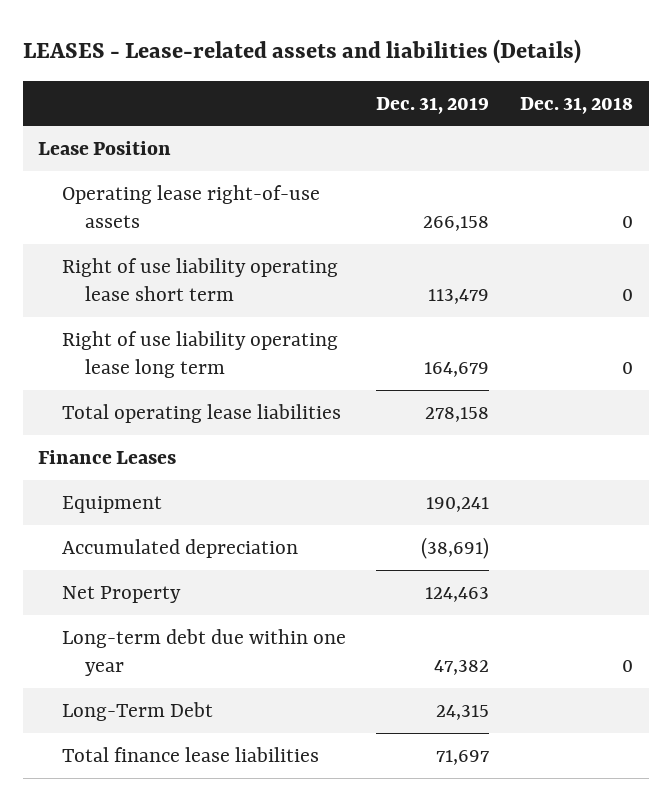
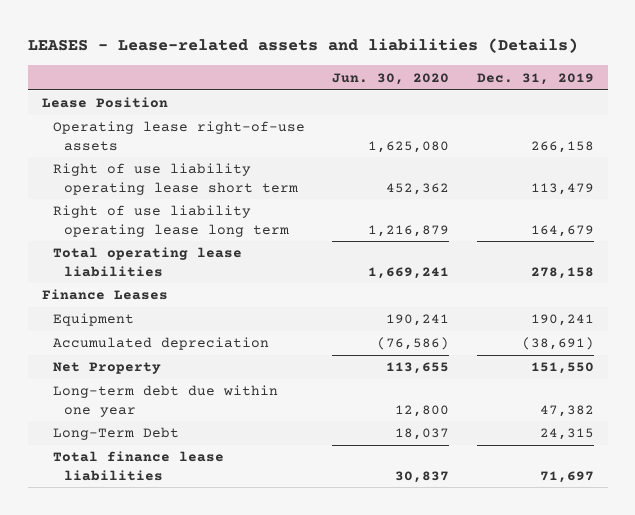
- | Dec. 31, 2019 | Dec. 31, 2018
+ | Jun. 30, 2020 | Dec. 31, 2019
- Net Property | 124,463 |
+ Net Property | 113,655 | 151,550

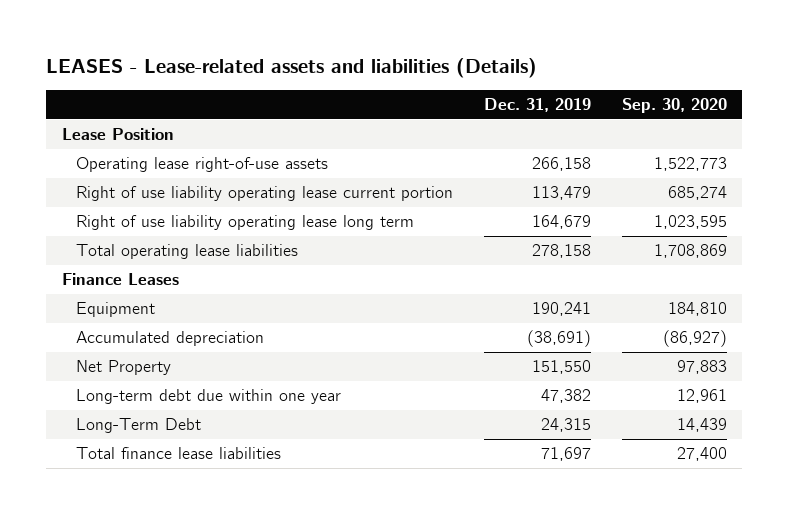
- | Jun. 30, 2020 | Dec. 31, 2019
+ | Dec. 31, 2019 | Sep. 30, 2020
- Right of use liability operating lease short term | 452,362 | 113,479
+ Right of use liability operating lease current portion | 113,479 | 685,274

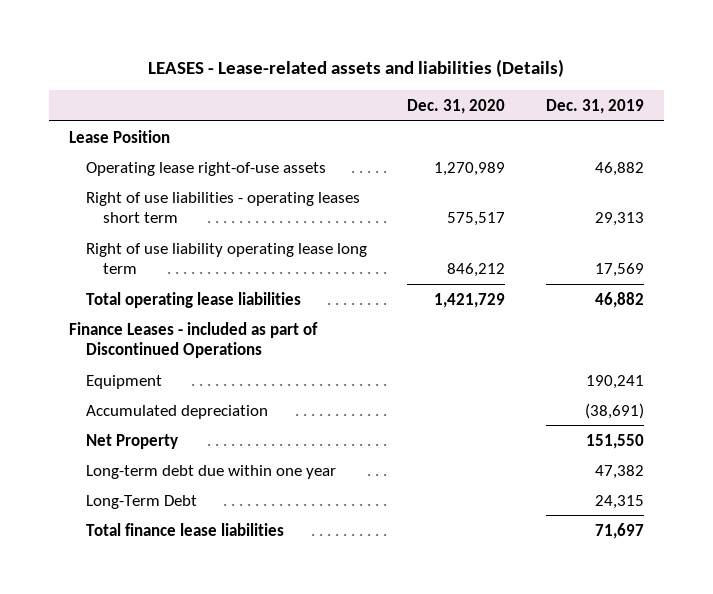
- | Dec. 31, 2019 | Sep. 30, 2020
+ | Dec. 31, 2020 | Dec. 31, 2019
- Operating lease right-of-use assets | 266,158 | 1,522,773
- Right of use liability operating lease current portion | 113,479 | 685,274
- Right of use liability operating lease long term | 164,679 | 1,023,595
- Total operating lease liabilities | 278,158 | 1,708,869
- Finance Leases
+ Operating lease right-of-use assets | 1,270,989 | 46,882
+ Right of use liabilities - operating leases short term | 575,517 | 29,313
+ Right of use liability operating lease long term | 846,212 | 17,569
+ Total operating lease liabilities | 1,421,729 | 46,882
+ Finance Leases - included as part of Discontinued Operations

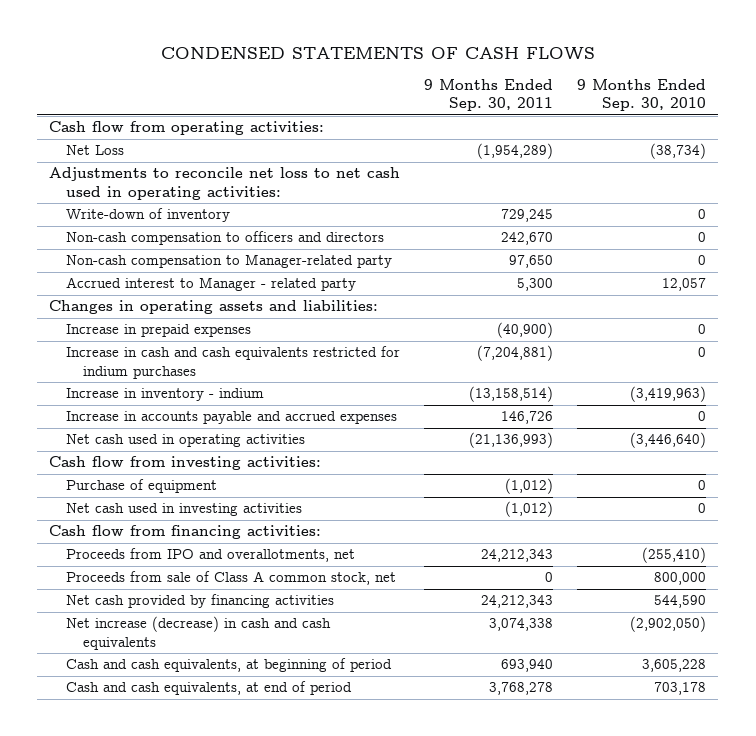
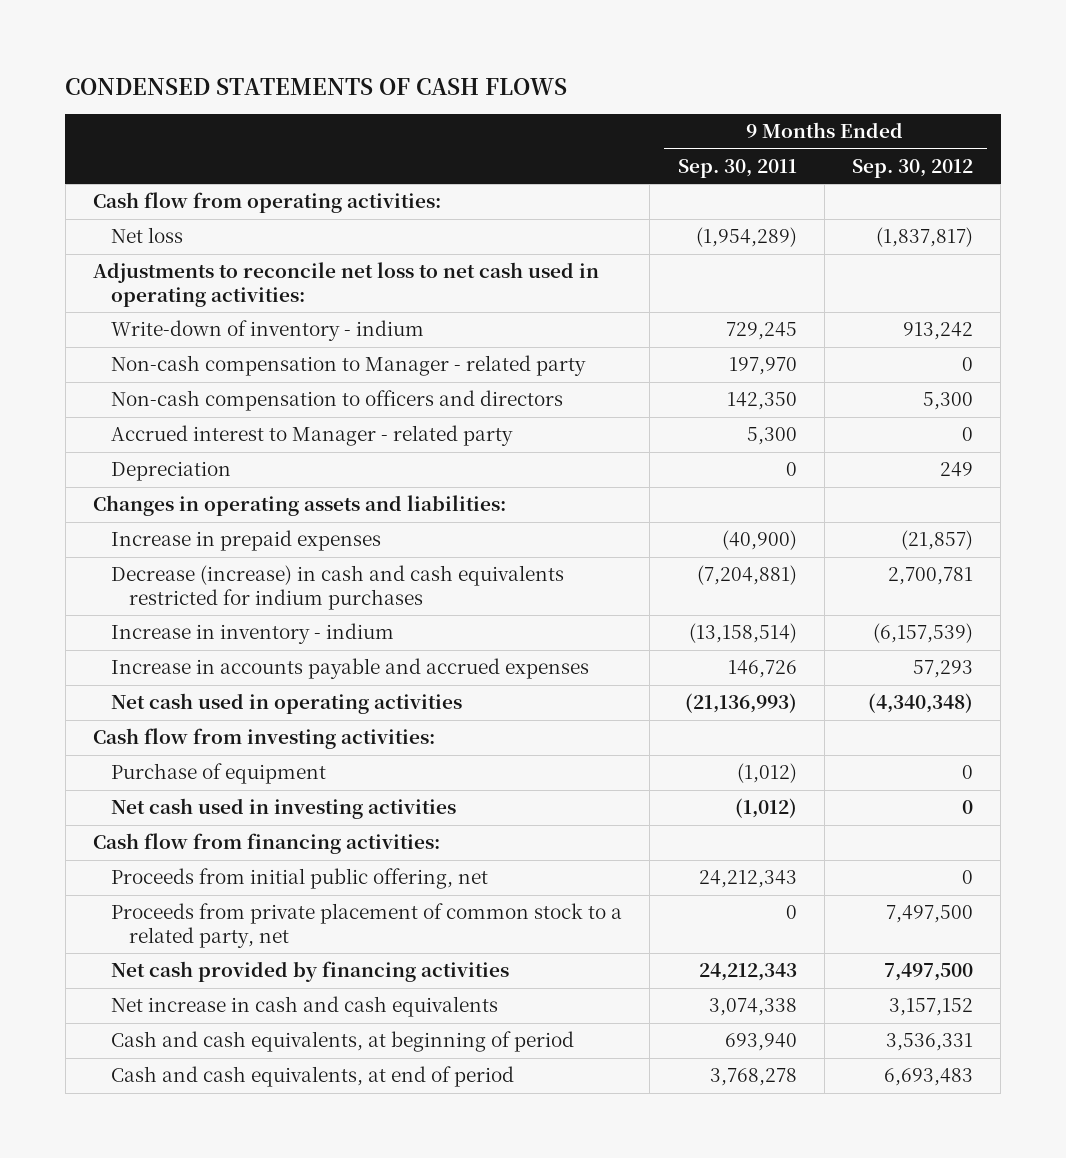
- | 9 Months Ended Sep. 30, 2011 | 9 Months Ended Sep. 30, 2010
+ | 9 Months Ended Sep. 30, 2011 | 9 Months Ended Sep. 30, 2012
- Net Loss | (1,954,289) | (38,734)
+ Net loss | (1,954,289) | (1,837,817)
- Write-down of inventory | 729,245 | 0
- Non-cash compensation to officers and directors | 242,670 | 0
- Non-cash compensation to Manager-related party | 97,650 | 0
+ Write-down of inventory - indium | 729,245 | 913,242
+ Non-cash compensation to Manager - related party | 197,970 | 0
+ Non-cash compensation to officers and directors | 142,350 | 5,300
+ Depreciation | 0 | 249
- Increase in cash and cash equivalents restricted for indium purchases | (7,204,881) | 0
+ Decrease (increase) in cash and cash equivalents restricted for indium purchases | (7,204,881) | 2,700,781
- Proceeds from IPO and overallotments, net | 24,212,343 | (255,410)
- Proceeds from sale of Class A common stock, net | 0 | 800,000
+ Proceeds from initial public offering, net | 24,212,343 | 0
+ Proceeds from private placement of common stock to a related party, net | 0 | 7,497,500
- Net increase (decrease) in cash and cash equivalents | 3,074,338 | (2,902,050)
+ Net increase in cash and cash equivalents | 3,074,338 | 3,157,152

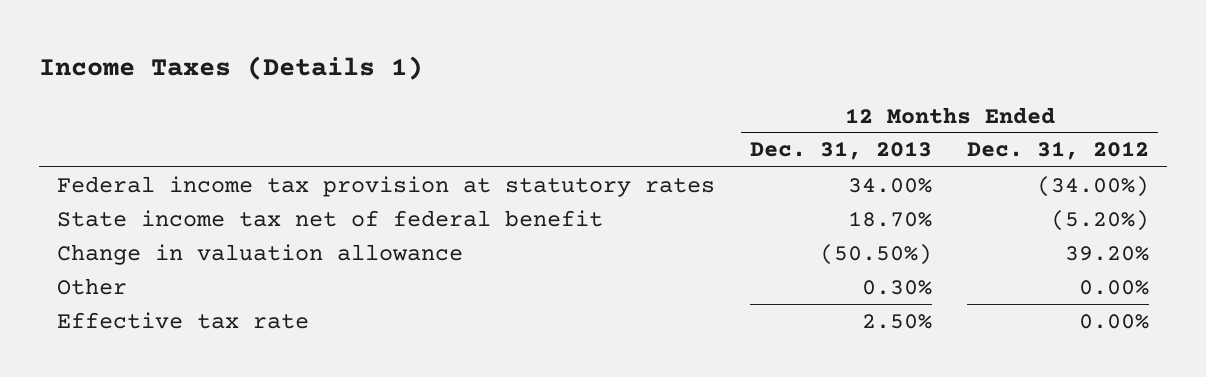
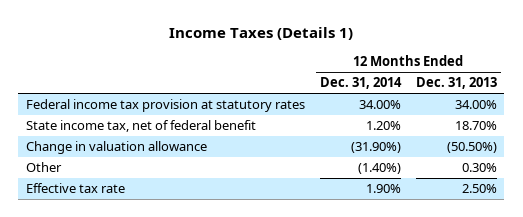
- | 12 Months Ended Dec. 31, 2013 | 12 Months Ended Dec. 31, 2012
+ | 12 Months Ended Dec. 31, 2014 | 12 Months Ended Dec. 31, 2013
- State income tax net of federal benefit | 18.70% | (5.20%)
+ State income tax, net of federal benefit | 1.20% | 18.70%

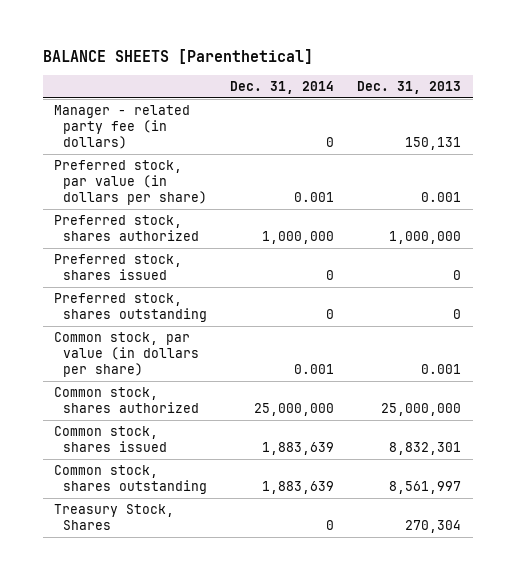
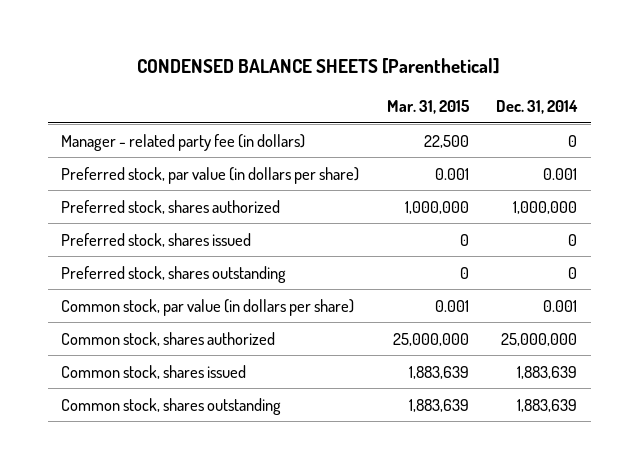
- BALANCE SHEETS [Parenthetical]
+ CONDENSED BALANCE SHEETS [Parenthetical]
- | Dec. 31, 2014 | Dec. 31, 2013
+ | Mar. 31, 2015 | Dec. 31, 2014
- Treasury Stock, Shares | 0 | 270,304

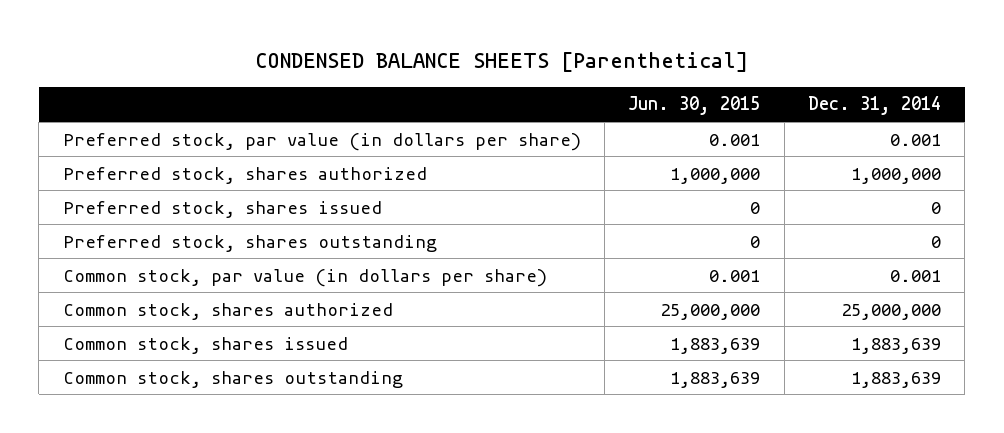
- | Mar. 31, 2015 | Dec. 31, 2014
+ | Jun. 30, 2015 | Dec. 31, 2014
- Manager - related party fee (in dollars) | 22,500 | 0

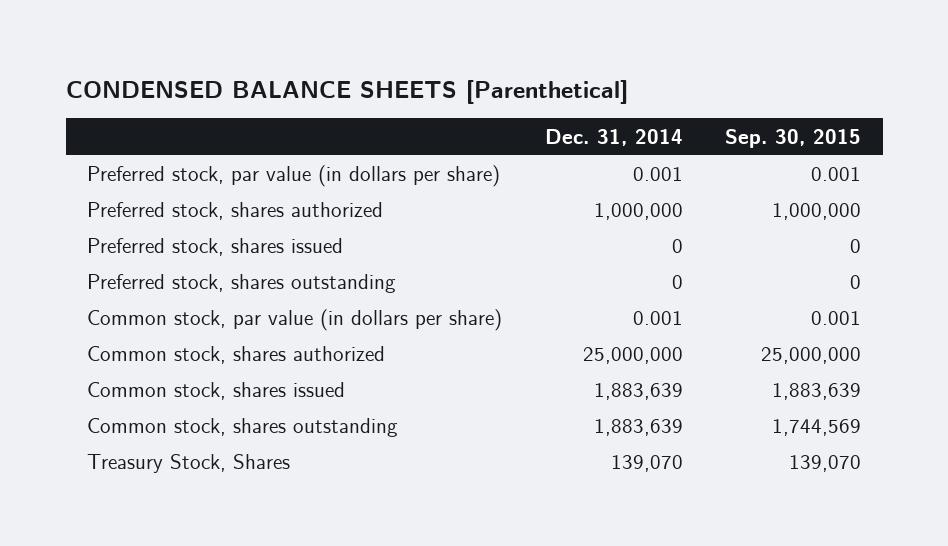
- | Jun. 30, 2015 | Dec. 31, 2014
+ | Dec. 31, 2014 | Sep. 30, 2015
+ Treasury Stock, Shares | 139,070 | 139,070

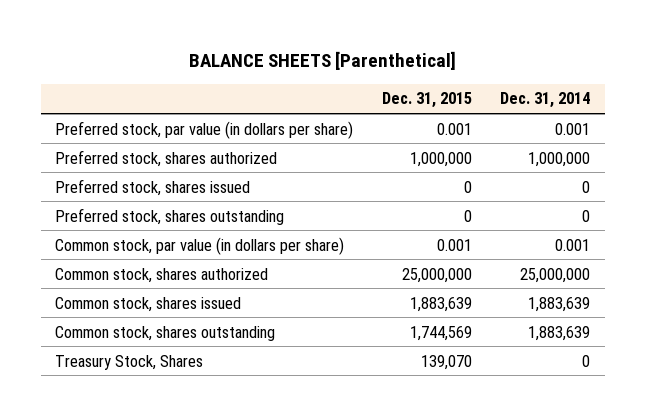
- CONDENSED BALANCE SHEETS [Parenthetical]
+ BALANCE SHEETS [Parenthetical]
- | Dec. 31, 2014 | Sep. 30, 2015
+ | Dec. 31, 2015 | Dec. 31, 2014
- Treasury Stock, Shares | 139,070 | 139,070
+ Treasury Stock, Shares | 139,070 | 0

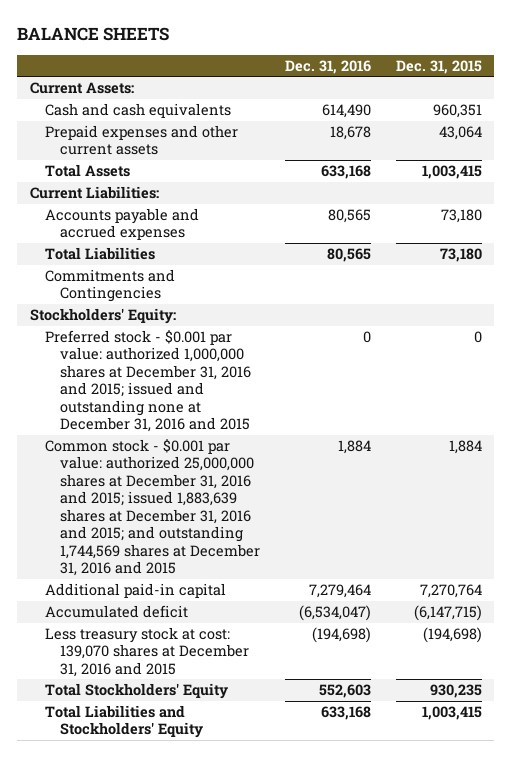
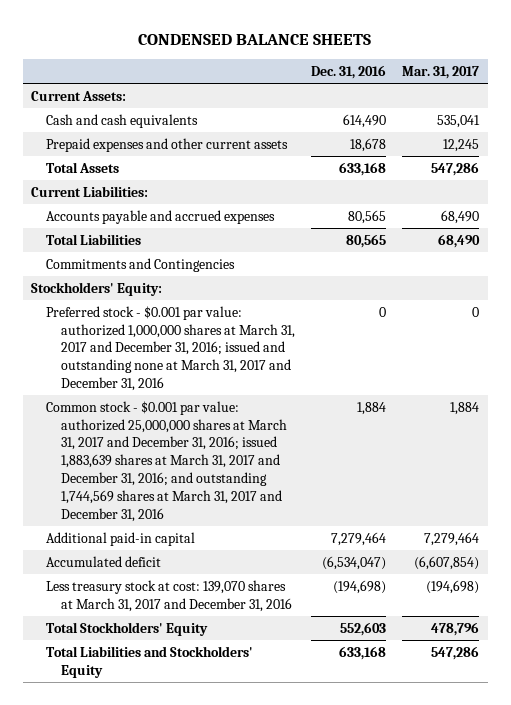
- BALANCE SHEETS
+ CONDENSED BALANCE SHEETS
- | Dec. 31, 2016 | Dec. 31, 2015
+ | Dec. 31, 2016 | Mar. 31, 2017
- Preferred stock - $0.001 par value: authorized 1,000,000 shares at December 31, 2016 and 2015; issued and outstanding none at December 31, 2016 and 2015 | 0 | 0
- Common stock - $0.001 par value: authorized 25,000,000 shares at December 31, 2016 and 2015; issued 1,883,639 shares at December 31, 2016 and 2015; and outstanding 1,744,569 shares at December 31, 2016 and 2015 | 1,884 | 1,884
+ Preferred stock - $0.001 par value: authorized 1,000,000 shares at March 31, 2017 and December 31, 2016; issued and outstanding none at March 31, 2017 and December 31, 2016 | 0 | 0
+ Common stock - $0.001 par value: authorized 25,000,000 shares at March 31, 2017 and December 31, 2016; issued 1,883,639 shares at March 31, 2017 and December 31, 2016; and outstanding 1,744,569 shares at March 31, 2017 and December 31, 2016 | 1,884 | 1,884
- Less treasury stock at cost: 139,070 shares at December 31, 2016 and 2015 | (194,698) | (194,698)
+ Less treasury stock at cost: 139,070 shares at March 31, 2017 and December 31, 2016 | (194,698) | (194,698)

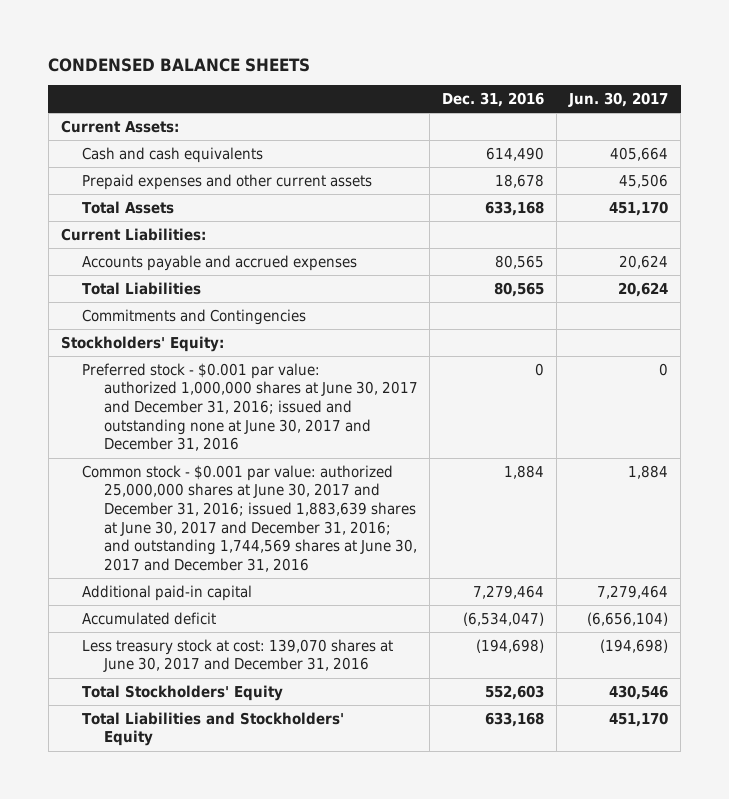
- | Dec. 31, 2016 | Mar. 31, 2017
+ | Dec. 31, 2016 | Jun. 30, 2017
- Preferred stock - $0.001 par value: authorized 1,000,000 shares at March 31, 2017 and December 31, 2016; issued and outstanding none at March 31, 2017 and December 31, 2016 | 0 | 0
- Common stock - $0.001 par value: authorized 25,000,000 shares at March 31, 2017 and December 31, 2016; issued 1,883,639 shares at March 31, 2017 and December 31, 2016; and outstanding 1,744,569 shares at March 31, 2017 and December 31, 2016 | 1,884 | 1,884
+ Preferred stock - $0.001 par value: authorized 1,000,000 shares at June 30, 2017 and December 31, 2016; issued and outstanding none at June 30, 2017 and December 31, 2016 | 0 | 0
+ Common stock - $0.001 par value: authorized 25,000,000 shares at June 30, 2017 and December 31, 2016; issued 1,883,639 shares at June 30, 2017 and December 31, 2016; and outstanding 1,744,569 shares at June 30, 2017 and December 31, 2016 | 1,884 | 1,884
- Less treasury stock at cost: 139,070 shares at March 31, 2017 and December 31, 2016 | (194,698) | (194,698)
+ Less treasury stock at cost: 139,070 shares at June 30, 2017 and December 31, 2016 | (194,698) | (194,698)

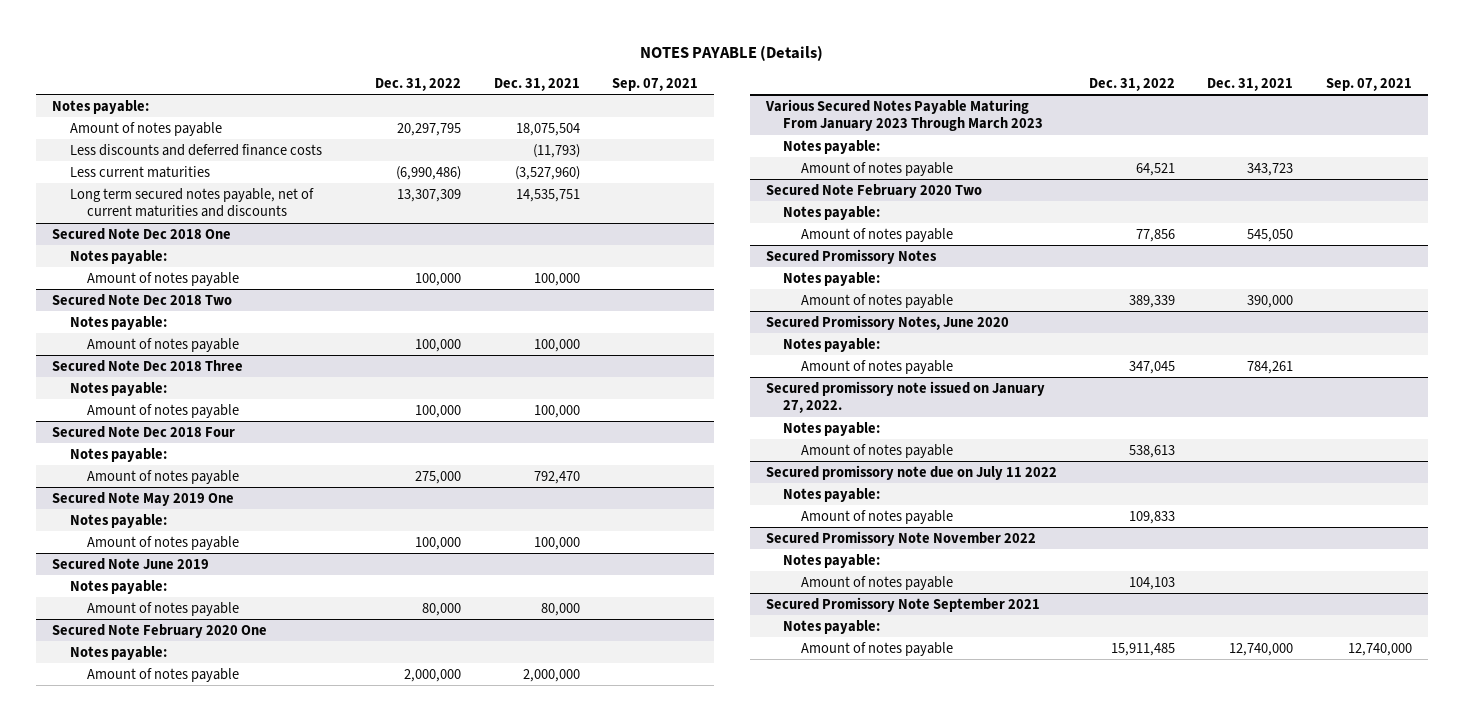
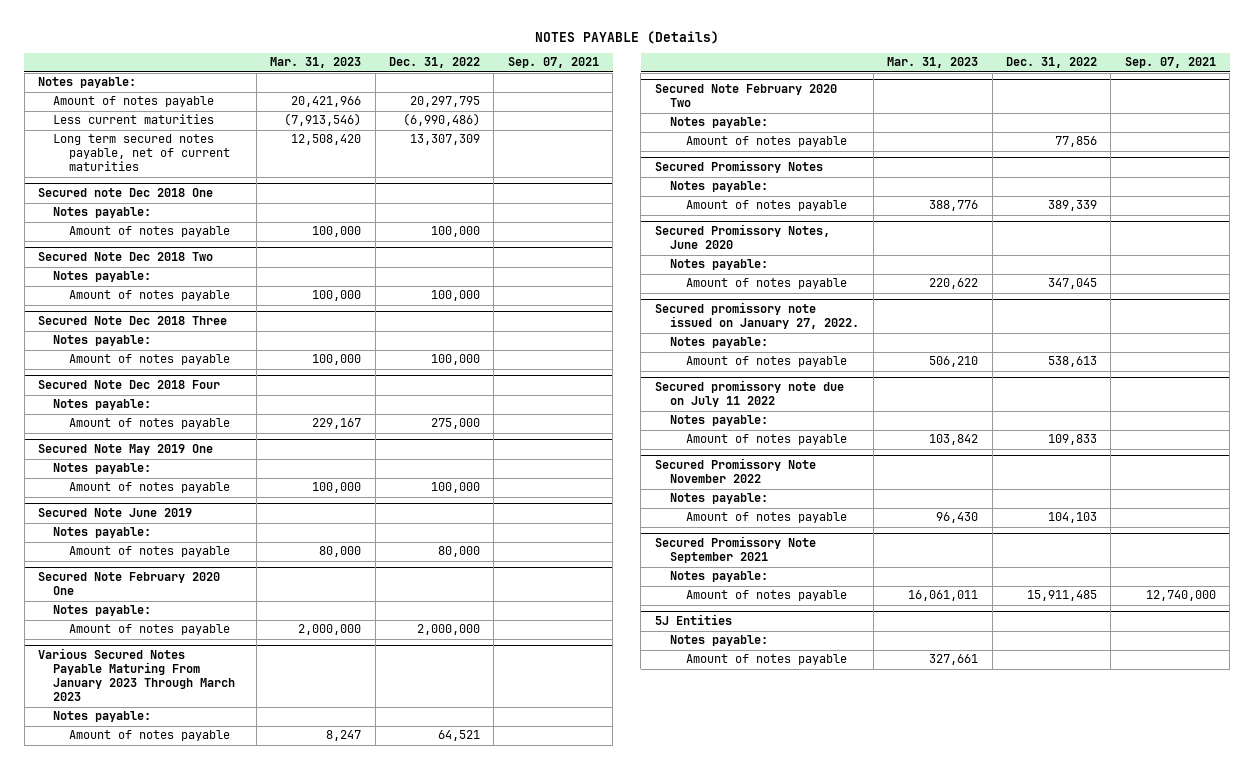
- | Dec. 31, 2022 | Dec. 31, 2021 | Sep. 07, 2021
+ | Mar. 31, 2023 | Dec. 31, 2022 | Sep. 07, 2021
- Less discounts and deferred finance costs | | (11,793) |
- Long term secured notes payable, net of current maturities and discounts | 13,307,309 | 14,535,751 |
- Secured Note Dec 2018 One
+ Long term secured notes payable, net of current maturities | 12,508,420 | 13,307,309 |
+ Secured note Dec 2018 One
+ 5J Entities
+ Notes payable:
+ Amount of notes payable | 327,661 | |

